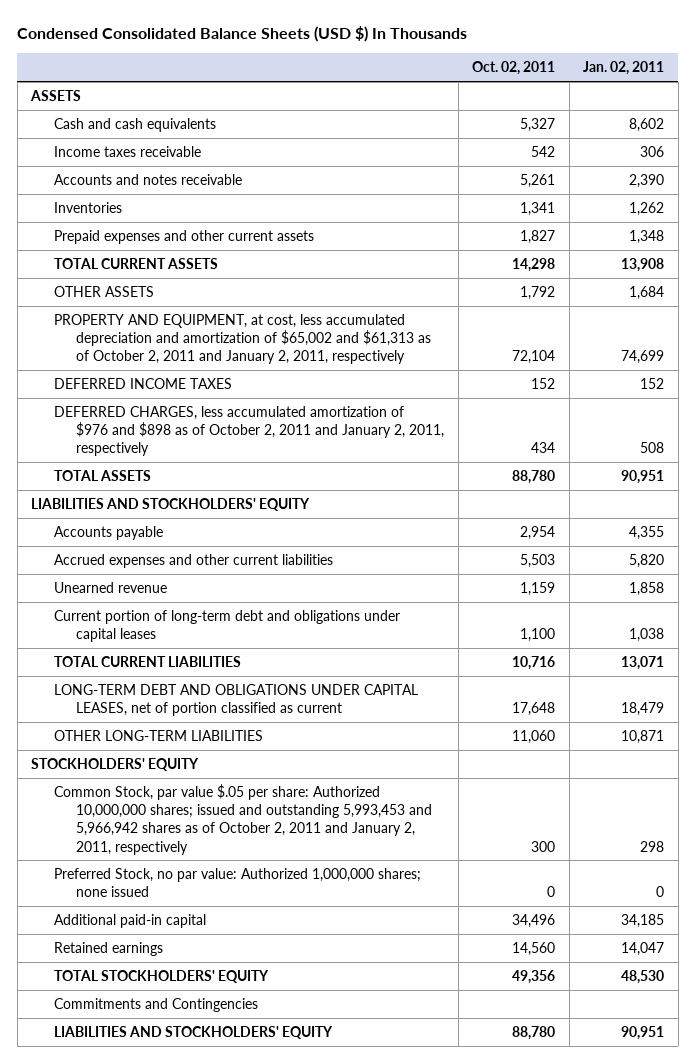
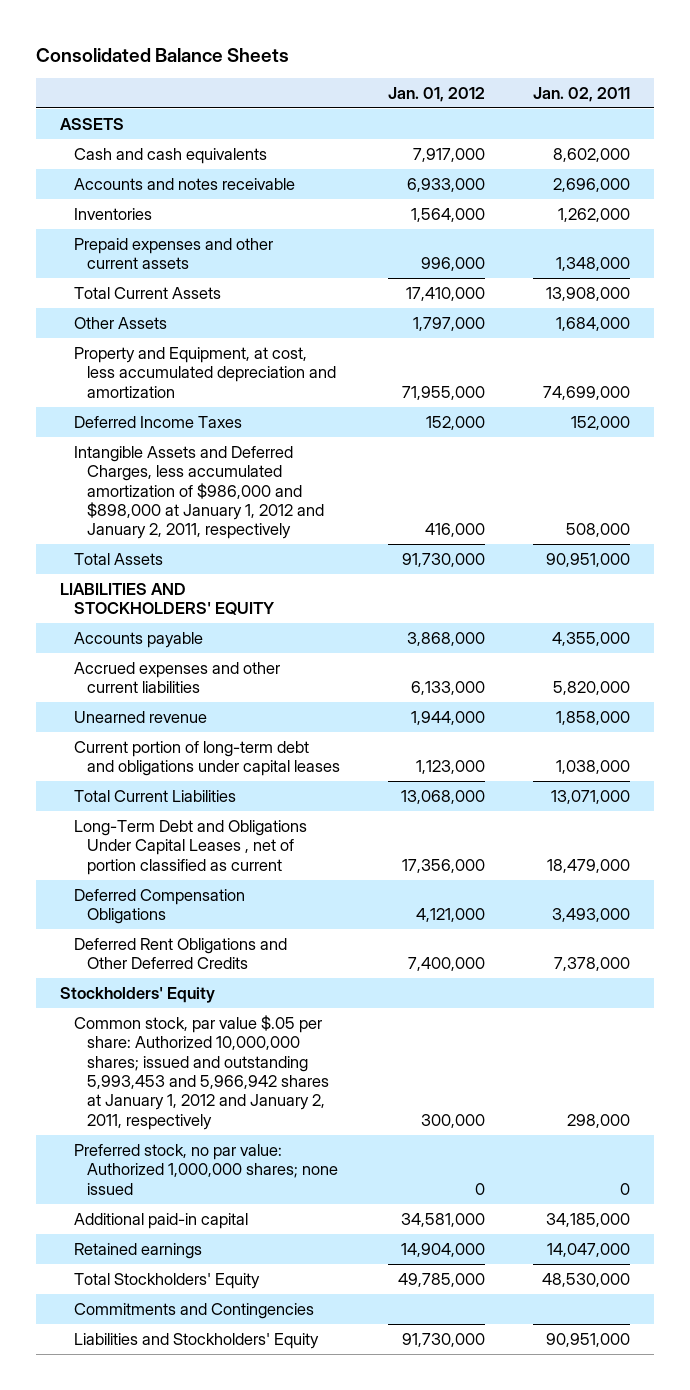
- Condensed Consolidated Balance Sheets (USD $) In Thousands
+ Consolidated Balance Sheets
- | Oct. 02, 2011 | Jan. 02, 2011
+ | Jan. 01, 2012 | Jan. 02, 2011
- Cash and cash equivalents | 5,327 | 8,602
- Income taxes receivable | 542 | 306
- Accounts and notes receivable | 5,261 | 2,390
- Inventories | 1,341 | 1,262
- Prepaid expenses and other current assets | 1,827 | 1,348
- TOTAL CURRENT ASSETS | 14,298 | 13,908
- OTHER ASSETS | 1,792 | 1,684
- PROPERTY AND EQUIPMENT, at cost, less accumulated depreciation and amortization of $65,002 and $61,313 as of October 2, 2011 and January 2, 2011, respectively | 72,104 | 74,699
- DEFERRED INCOME TAXES | 152 | 152
- DEFERRED CHARGES, less accumulated amortization of $976 and $898 as of October 2, 2011 and January 2, 2011, respectively | 434 | 508
- TOTAL ASSETS | 88,780 | 90,951
+ Cash and cash equivalents | 7,917,000 | 8,602,000
+ Accounts and notes receivable | 6,933,000 | 2,696,000
+ Inventories | 1,564,000 | 1,262,000
+ Prepaid expenses and other current assets | 996,000 | 1,348,000
+ Total Current Assets | 17,410,000 | 13,908,000
+ Other Assets | 1,797,000 | 1,684,000
+ Property and Equipment, at cost, less accumulated depreciation and amortization | 71,955,000 | 74,699,000
+ Deferred Income Taxes | 152,000 | 152,000
+ Intangible Assets and Deferred Charges, less accumulated amortization of $986,000 and $898,000 at January 1, 2012 and January 2, 2011, respectively | 416,000 | 508,000
+ Total Assets | 91,730,000 | 90,951,000
- Accounts payable | 2,954 | 4,355
- Accrued expenses and other current liabilities | 5,503 | 5,820
- Unearned revenue | 1,159 | 1,858
- Current portion of long-term debt and obligations under capital leases | 1,100 | 1,038
- TOTAL CURRENT LIABILITIES | 10,716 | 13,071
- LONG-TERM DEBT AND OBLIGATIONS UNDER CAPITAL LEASES, net of portion classified as current | 17,648 | 18,479
- OTHER LONG-TERM LIABILITIES | 11,060 | 10,871
- STOCKHOLDERS' EQUITY
- Common Stock, par value $.05 per share: Authorized 10,000,000 shares; issued and outstanding 5,993,453 and 5,966,942 shares as of October 2, 2011 and January 2, 2011, respectively | 300 | 298
- Preferred Stock, no par value: Authorized 1,000,000 shares; none issued | 0 | 0
- Additional paid-in capital | 34,496 | 34,185
- Retained earnings | 14,560 | 14,047
- TOTAL STOCKHOLDERS' EQUITY | 49,356 | 48,530
+ Accounts payable | 3,868,000 | 4,355,000
+ Accrued expenses and other current liabilities | 6,133,000 | 5,820,000
+ Unearned revenue | 1,944,000 | 1,858,000
+ Current portion of long-term debt and obligations under capital leases | 1,123,000 | 1,038,000
+ Total Current Liabilities | 13,068,000 | 13,071,000
+ Long-Term Debt and Obligations Under Capital Leases , net of portion classified as current | 17,356,000 | 18,479,000
+ Deferred Compensation Obligations | 4,121,000 | 3,493,000
+ Deferred Rent Obligations and Other Deferred Credits | 7,400,000 | 7,378,000
+ Stockholders' Equity
+ Common stock, par value $.05 per share: Authorized 10,000,000 shares; issued and outstanding 5,993,453 and 5,966,942 shares at January 1, 2012 and January 2, 2011, respectively | 300,000 | 298,000
+ Preferred stock, no par value: Authorized 1,000,000 shares; none issued | 0 | 0
+ Additional paid-in capital | 34,581,000 | 34,185,000
+ Retained earnings | 14,904,000 | 14,047,000
+ Total Stockholders' Equity | 49,785,000 | 48,530,000
- LIABILITIES AND STOCKHOLDERS' EQUITY | 88,780 | 90,951
+ Liabilities and Stockholders' Equity | 91,730,000 | 90,951,000

